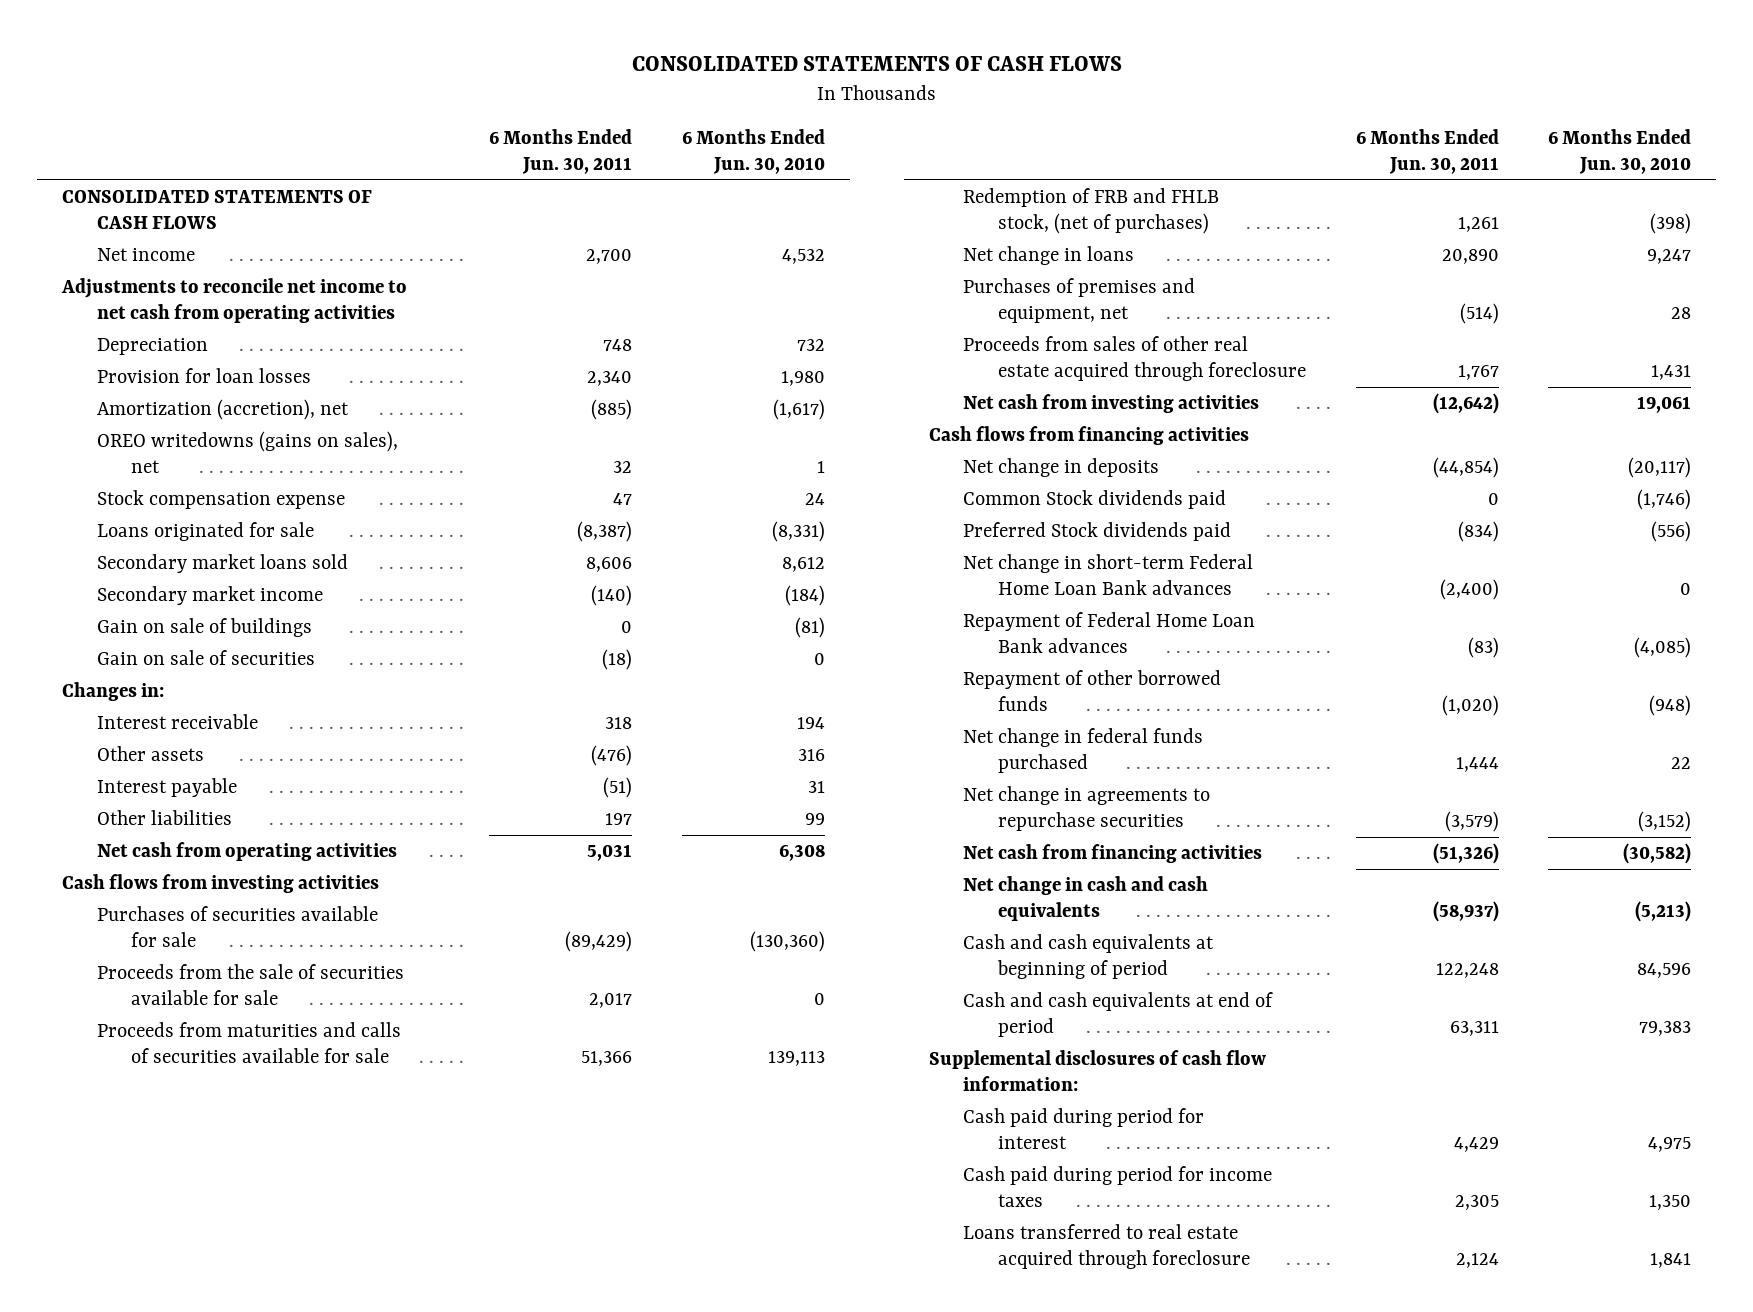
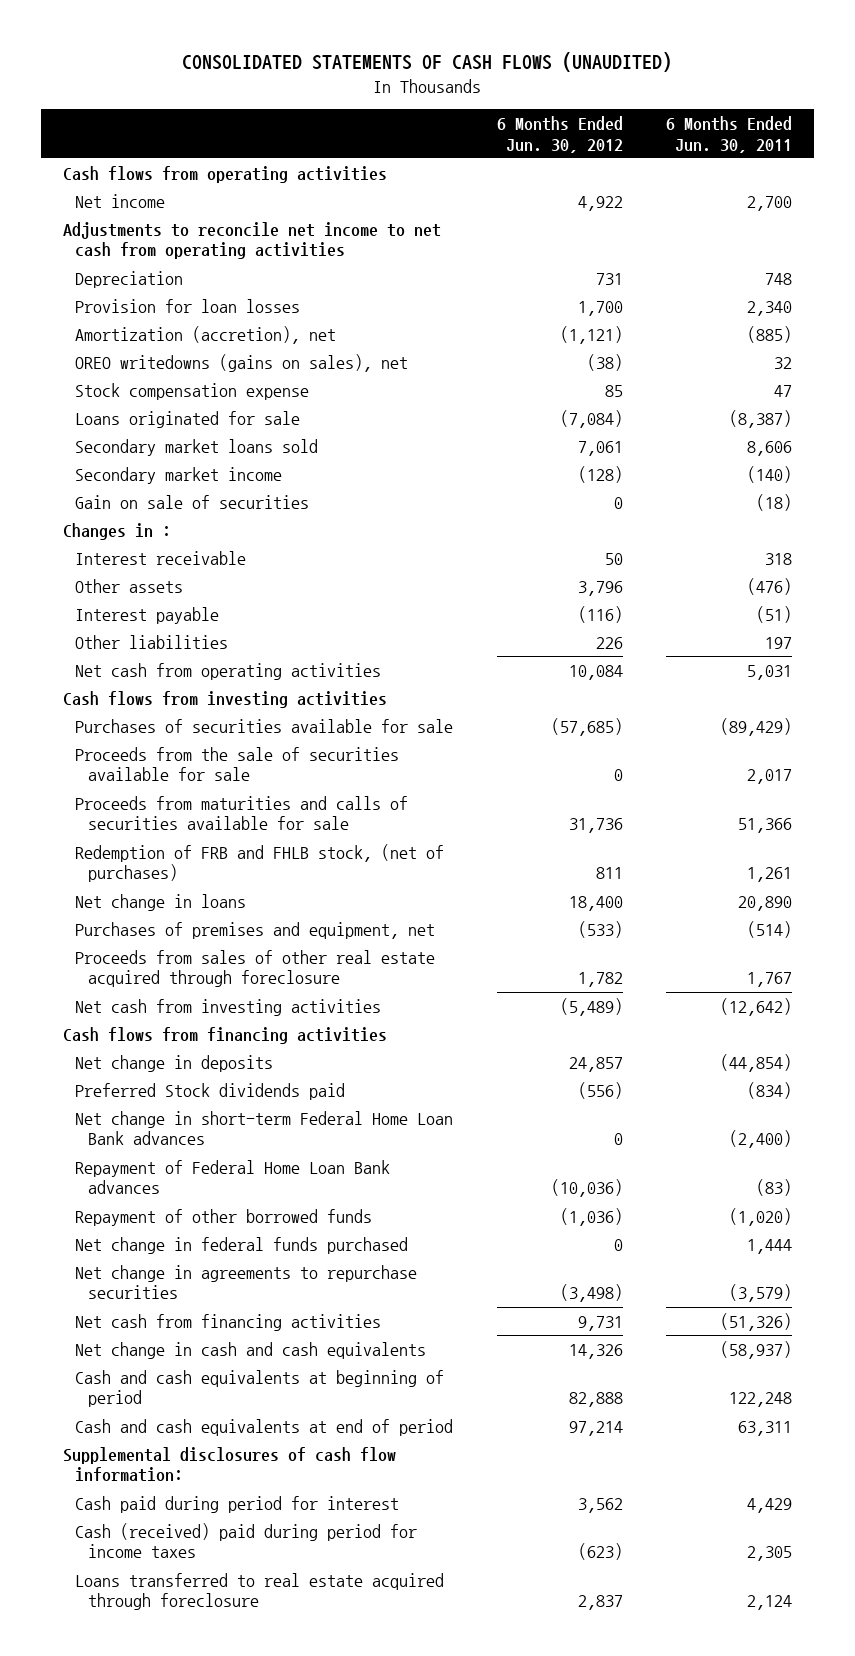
- CONSOLIDATED STATEMENTS OF CASH FLOWS
+ CONSOLIDATED STATEMENTS OF CASH FLOWS (UNAUDITED)
- | 6 Months Ended Jun. 30, 2011 | 6 Months Ended Jun. 30, 2010
+ | 6 Months Ended Jun. 30, 2012 | 6 Months Ended Jun. 30, 2011
- CONSOLIDATED STATEMENTS OF CASH FLOWS
+ Cash flows from operating activities
- Gain on sale of buildings | 0 | (81)
- Changes in:
+ Changes in :
- Common Stock dividends paid | 0 | (1,746)
- Cash paid during period for income taxes | 2,305 | 1,350
+ Cash (received) paid during period for income taxes | (623) | 2,305

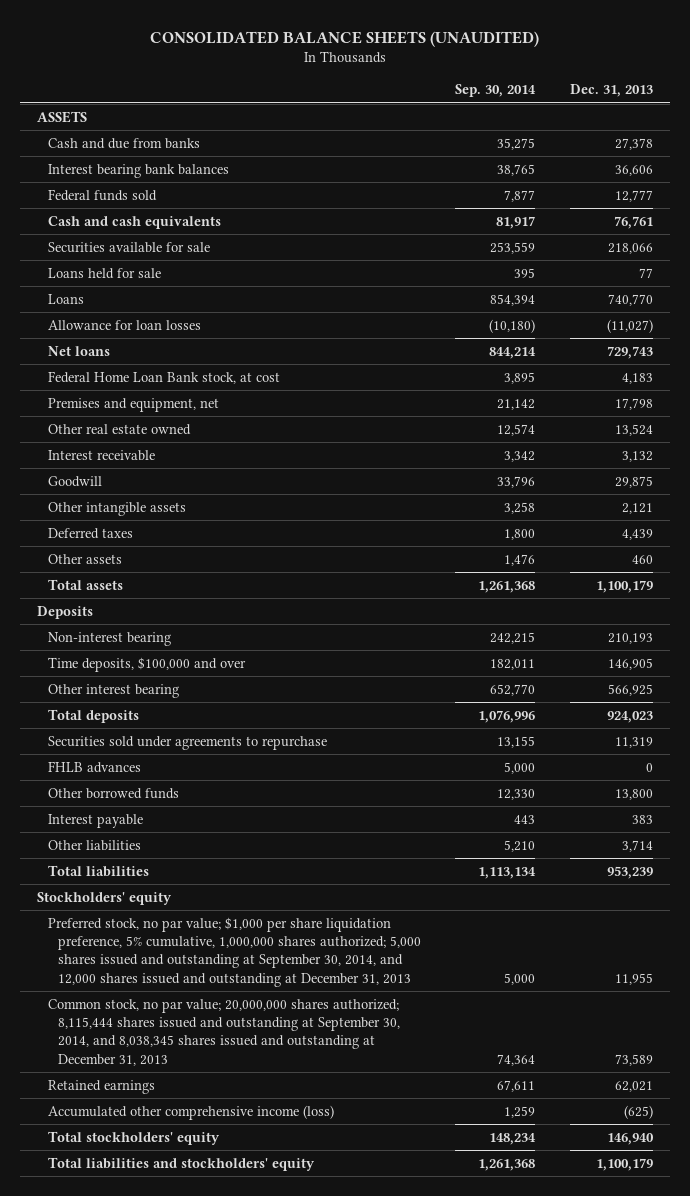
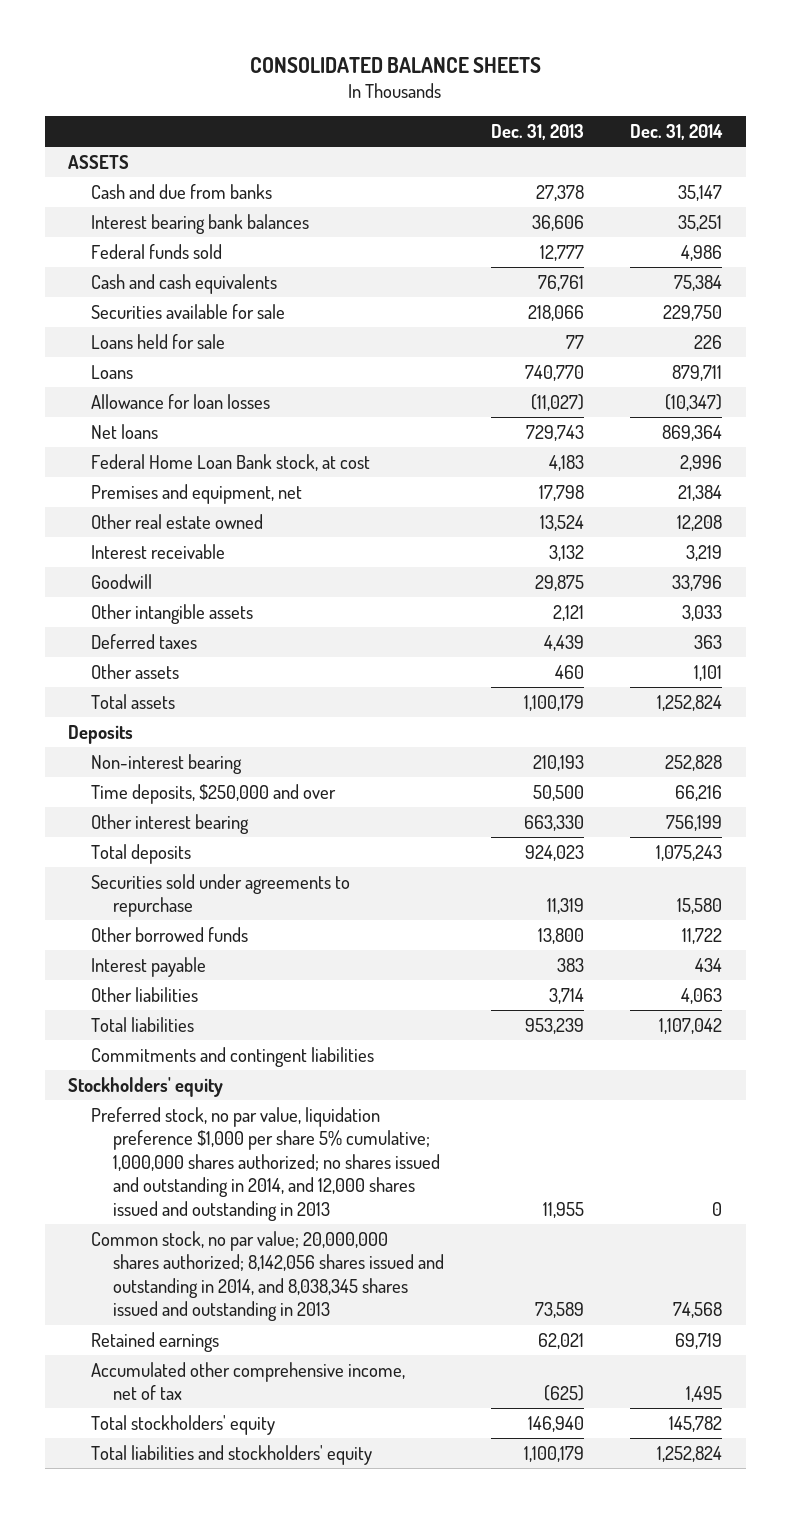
- CONSOLIDATED BALANCE SHEETS (UNAUDITED)
+ CONSOLIDATED BALANCE SHEETS
- | Sep. 30, 2014 | Dec. 31, 2013
+ | Dec. 31, 2013 | Dec. 31, 2014
- Time deposits, $100,000 and over | 182,011 | 146,905
- Other interest bearing | 652,770 | 566,925
+ Time deposits, $250,000 and over | 50,500 | 66,216
+ Other interest bearing | 663,330 | 756,199
- FHLB advances | 5,000 | 0
+ Commitments and contingent liabilities
- Preferred stock, no par value; $1,000 per share liquidation preference, 5% cumulative, 1,000,000 shares authorized; 5,000 shares issued and outstanding at September 30, 2014, and 12,000 shares issued and outstanding at December 31, 2013 | 5,000 | 11,955
- Common stock, no par value; 20,000,000 shares authorized; 8,115,444 shares issued and outstanding at September 30, 2014, and 8,038,345 shares issued and outstanding at December 31, 2013 | 74,364 | 73,589
+ Preferred stock, no par value, liquidation preference $1,000 per share 5% cumulative; 1,000,000 shares authorized; no shares issued and outstanding in 2014, and 12,000 shares issued and outstanding in 2013 | 11,955 | 0
+ Common stock, no par value; 20,000,000 shares authorized; 8,142,056 shares issued and outstanding in 2014, and 8,038,345 shares issued and outstanding in 2013 | 73,589 | 74,568
- Accumulated other comprehensive income (loss) | 1,259 | (625)
+ Accumulated other comprehensive income, net of tax | (625) | 1,495

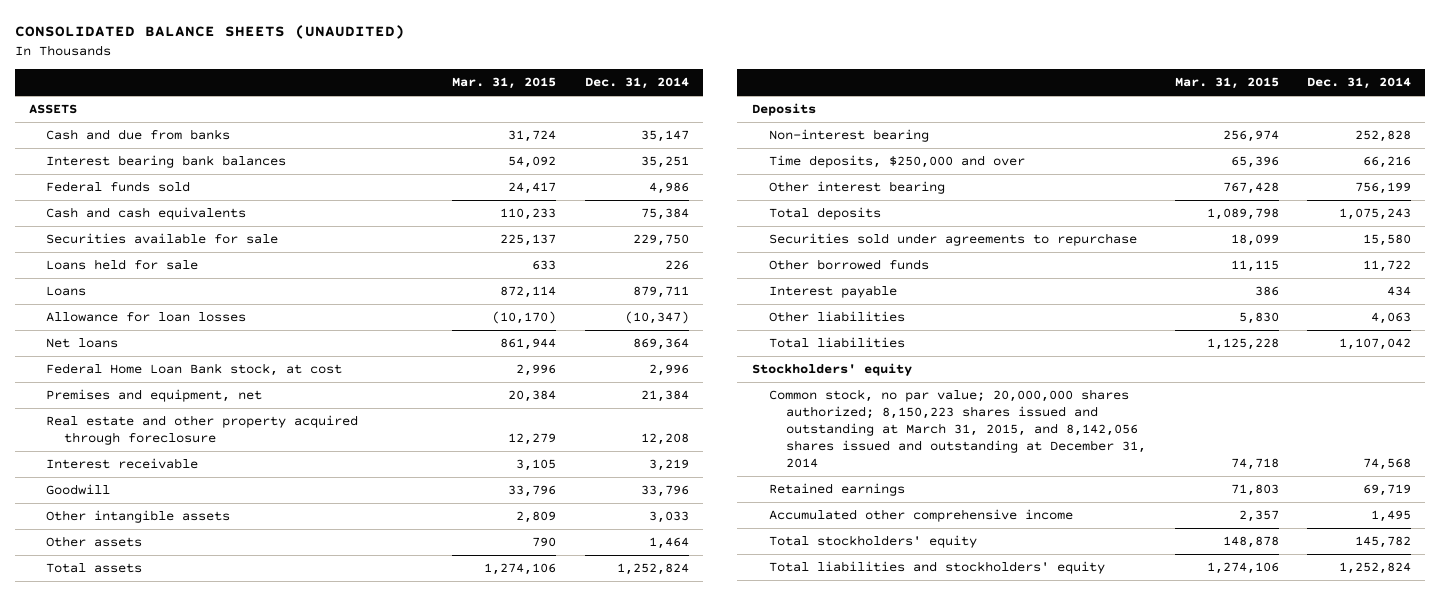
- CONSOLIDATED BALANCE SHEETS
+ CONSOLIDATED BALANCE SHEETS (UNAUDITED)
- | Dec. 31, 2013 | Dec. 31, 2014
+ | Mar. 31, 2015 | Dec. 31, 2014
- Other real estate owned | 13,524 | 12,208
+ Real estate and other property acquired through foreclosure | 12,279 | 12,208
- Deferred taxes | 4,439 | 363
- Other assets | 460 | 1,101
+ Other assets | 790 | 1,464
- Commitments and contingent liabilities
- Preferred stock, no par value, liquidation preference $1,000 per share 5% cumulative; 1,000,000 shares authorized; no shares issued and outstanding in 2014, and 12,000 shares issued and outstanding in 2013 | 11,955 | 0
- Common stock, no par value; 20,000,000 shares authorized; 8,142,056 shares issued and outstanding in 2014, and 8,038,345 shares issued and outstanding in 2013 | 73,589 | 74,568
+ Common stock, no par value; 20,000,000 shares authorized; 8,150,223 shares issued and outstanding at March 31, 2015, and 8,142,056 shares issued and outstanding at December 31, 2014 | 74,718 | 74,568
- Accumulated other comprehensive income, net of tax | (625) | 1,495
+ Accumulated other comprehensive income | 2,357 | 1,495

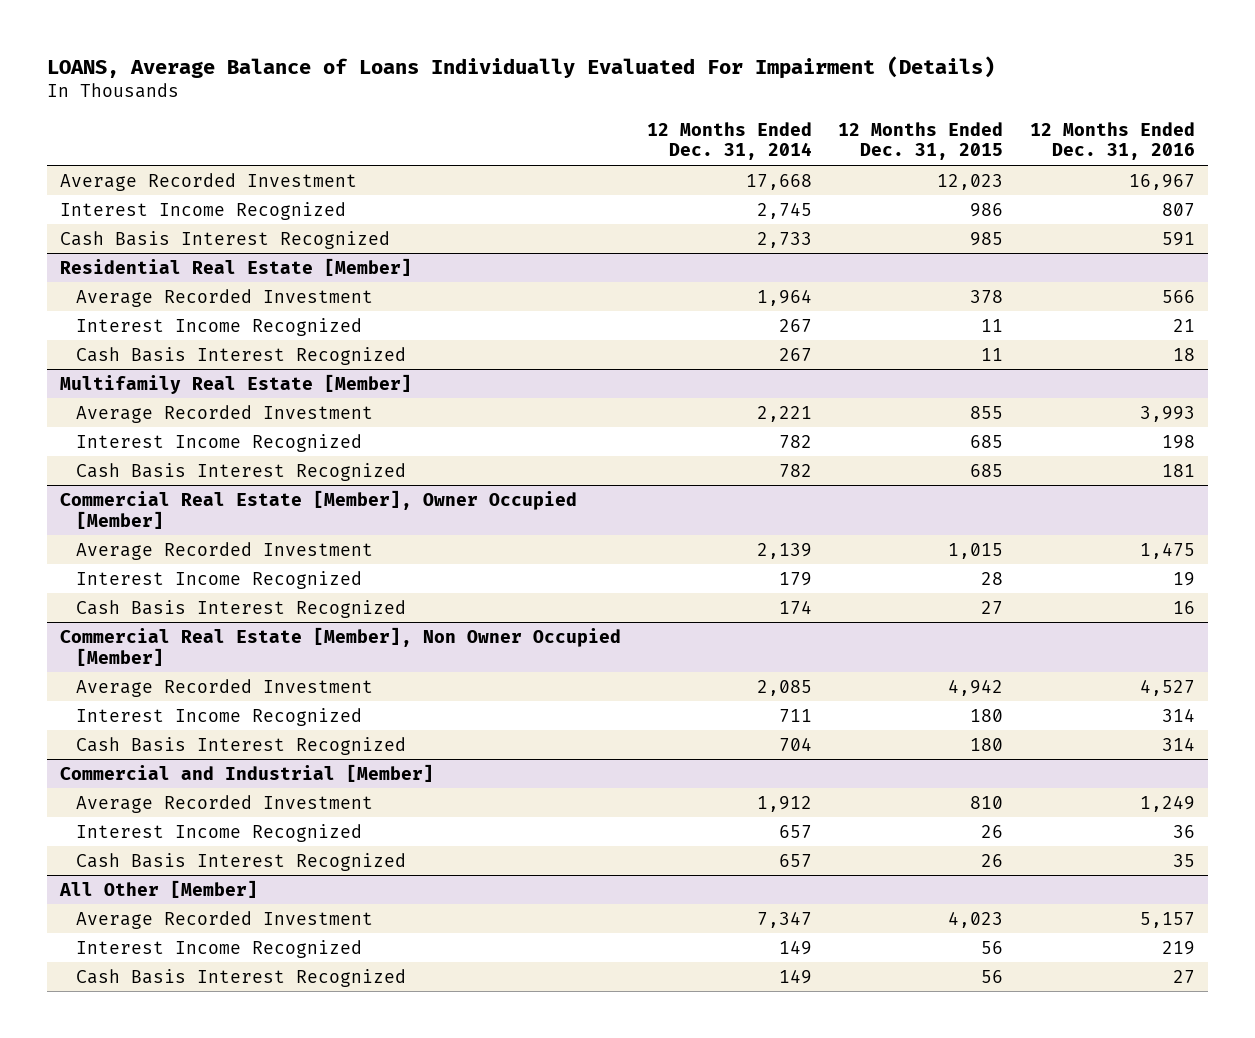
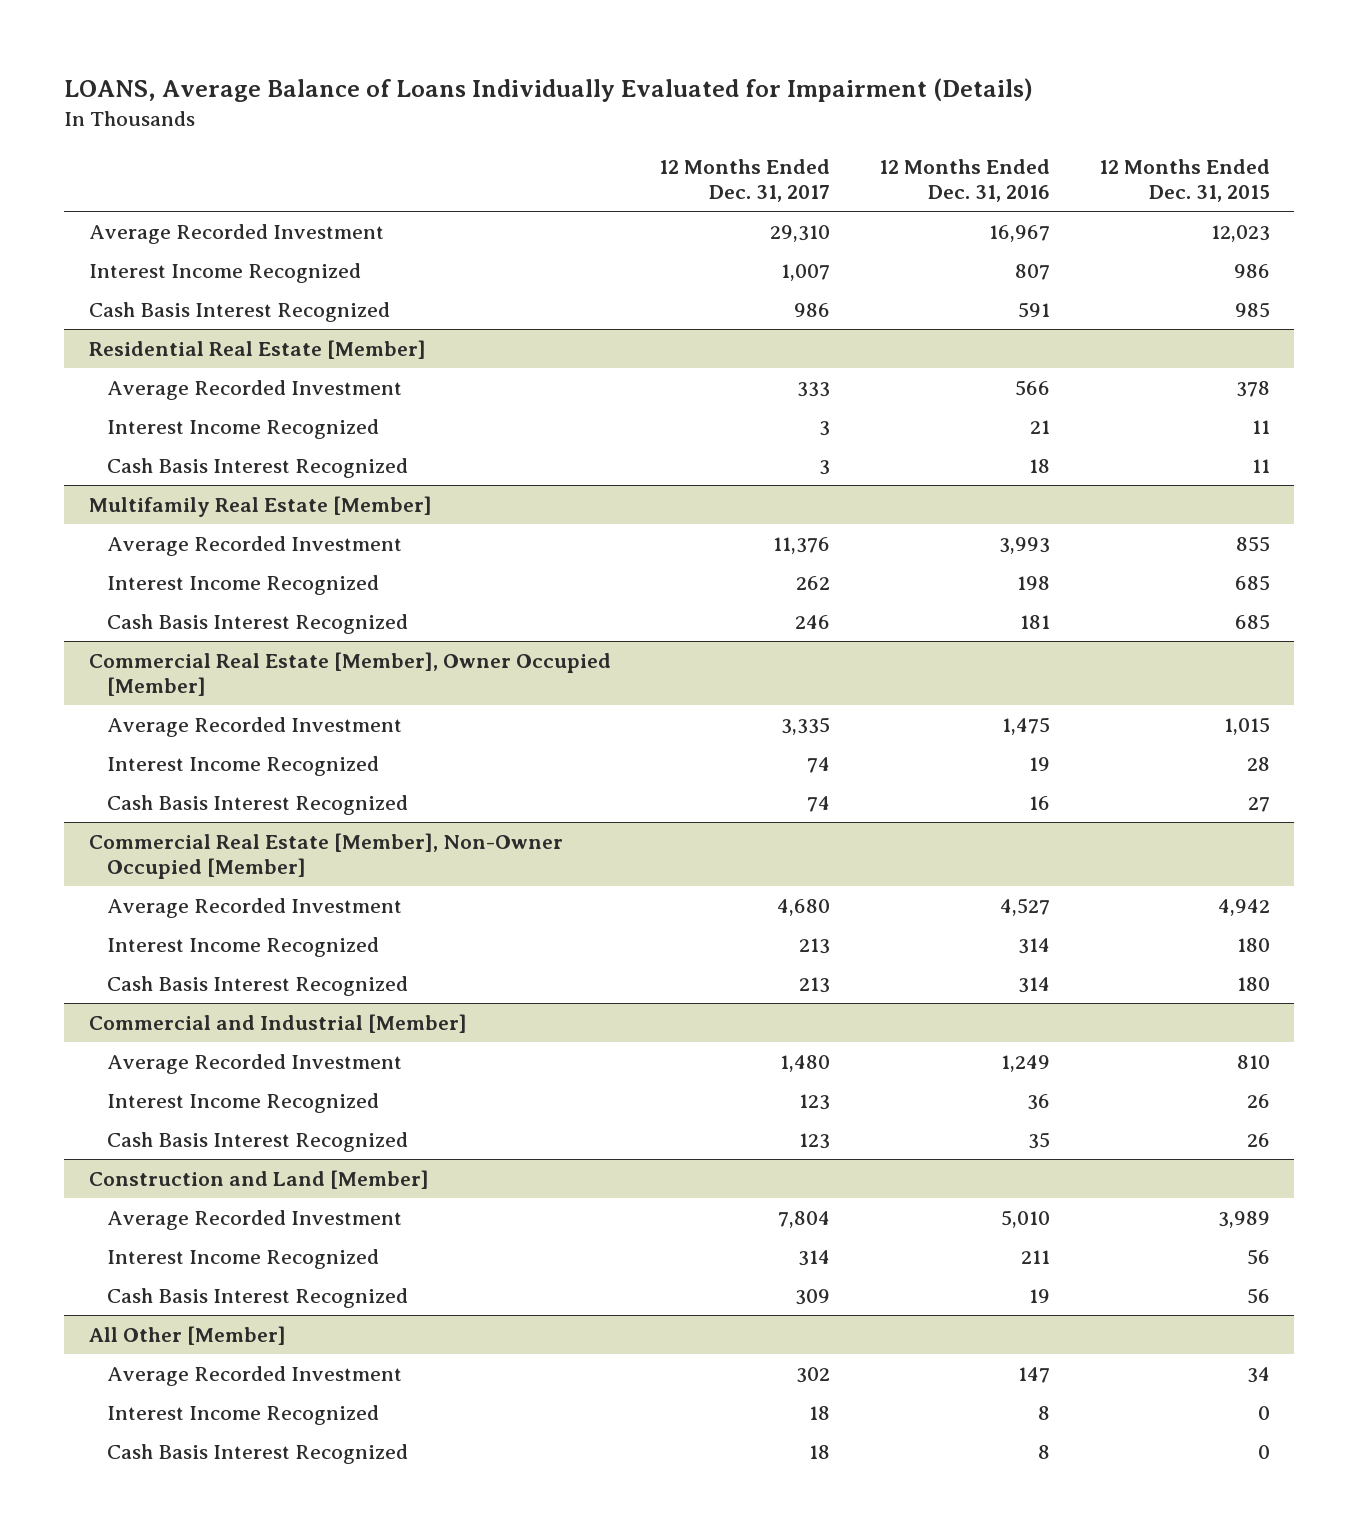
- LOANS, Average Balance of Loans Individually Evaluated For Impairment (Details)
+ LOANS, Average Balance of Loans Individually Evaluated for Impairment (Details)
- | 12 Months Ended Dec. 31, 2014 | 12 Months Ended Dec. 31, 2015 | 12 Months Ended Dec. 31, 2016
+ | 12 Months Ended Dec. 31, 2017 | 12 Months Ended Dec. 31, 2016 | 12 Months Ended Dec. 31, 2015
- Commercial Real Estate [Member], Non Owner Occupied [Member]
+ Commercial Real Estate [Member], Non-Owner Occupied [Member]
+ Construction and Land [Member]
+ Average Recorded Investment | 7,804 | 5,010 | 3,989
+ Interest Income Recognized | 314 | 211 | 56
+ Cash Basis Interest Recognized | 309 | 19 | 56
@ All Other [Member]
- Average Recorded Investment | 7,347 | 4,023 | 5,157
- Interest Income Recognized | 149 | 56 | 219
- Cash Basis Interest Recognized | 149 | 56 | 27
+ Average Recorded Investment | 302 | 147 | 34
+ Interest Income Recognized | 18 | 8 | 0
+ Cash Basis Interest Recognized | 18 | 8 | 0

